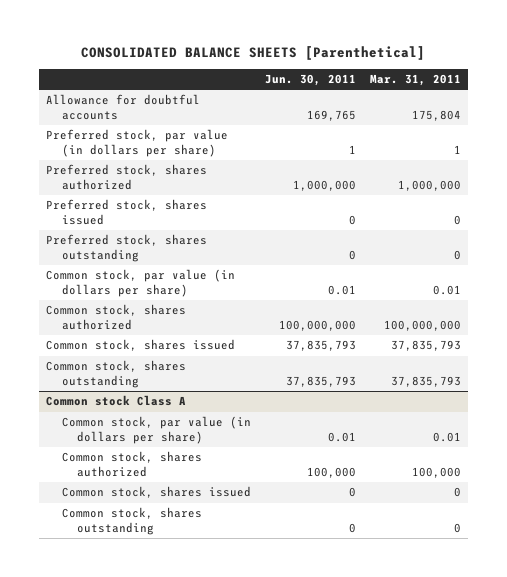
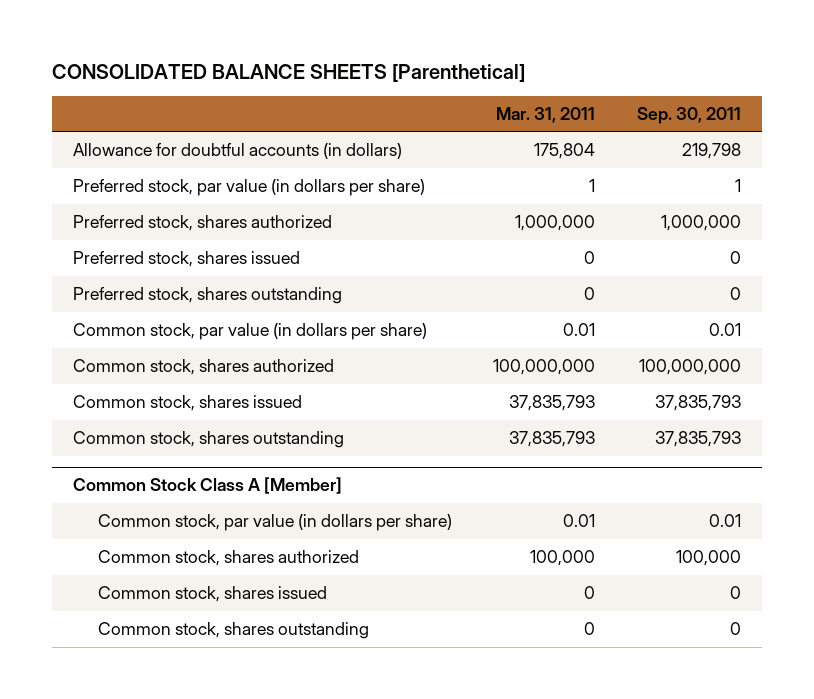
- | Jun. 30, 2011 | Mar. 31, 2011
+ | Mar. 31, 2011 | Sep. 30, 2011
- Allowance for doubtful accounts | 169,765 | 175,804
+ Allowance for doubtful accounts (in dollars) | 175,804 | 219,798
- Common stock Class A
+ Common Stock Class A [Member]

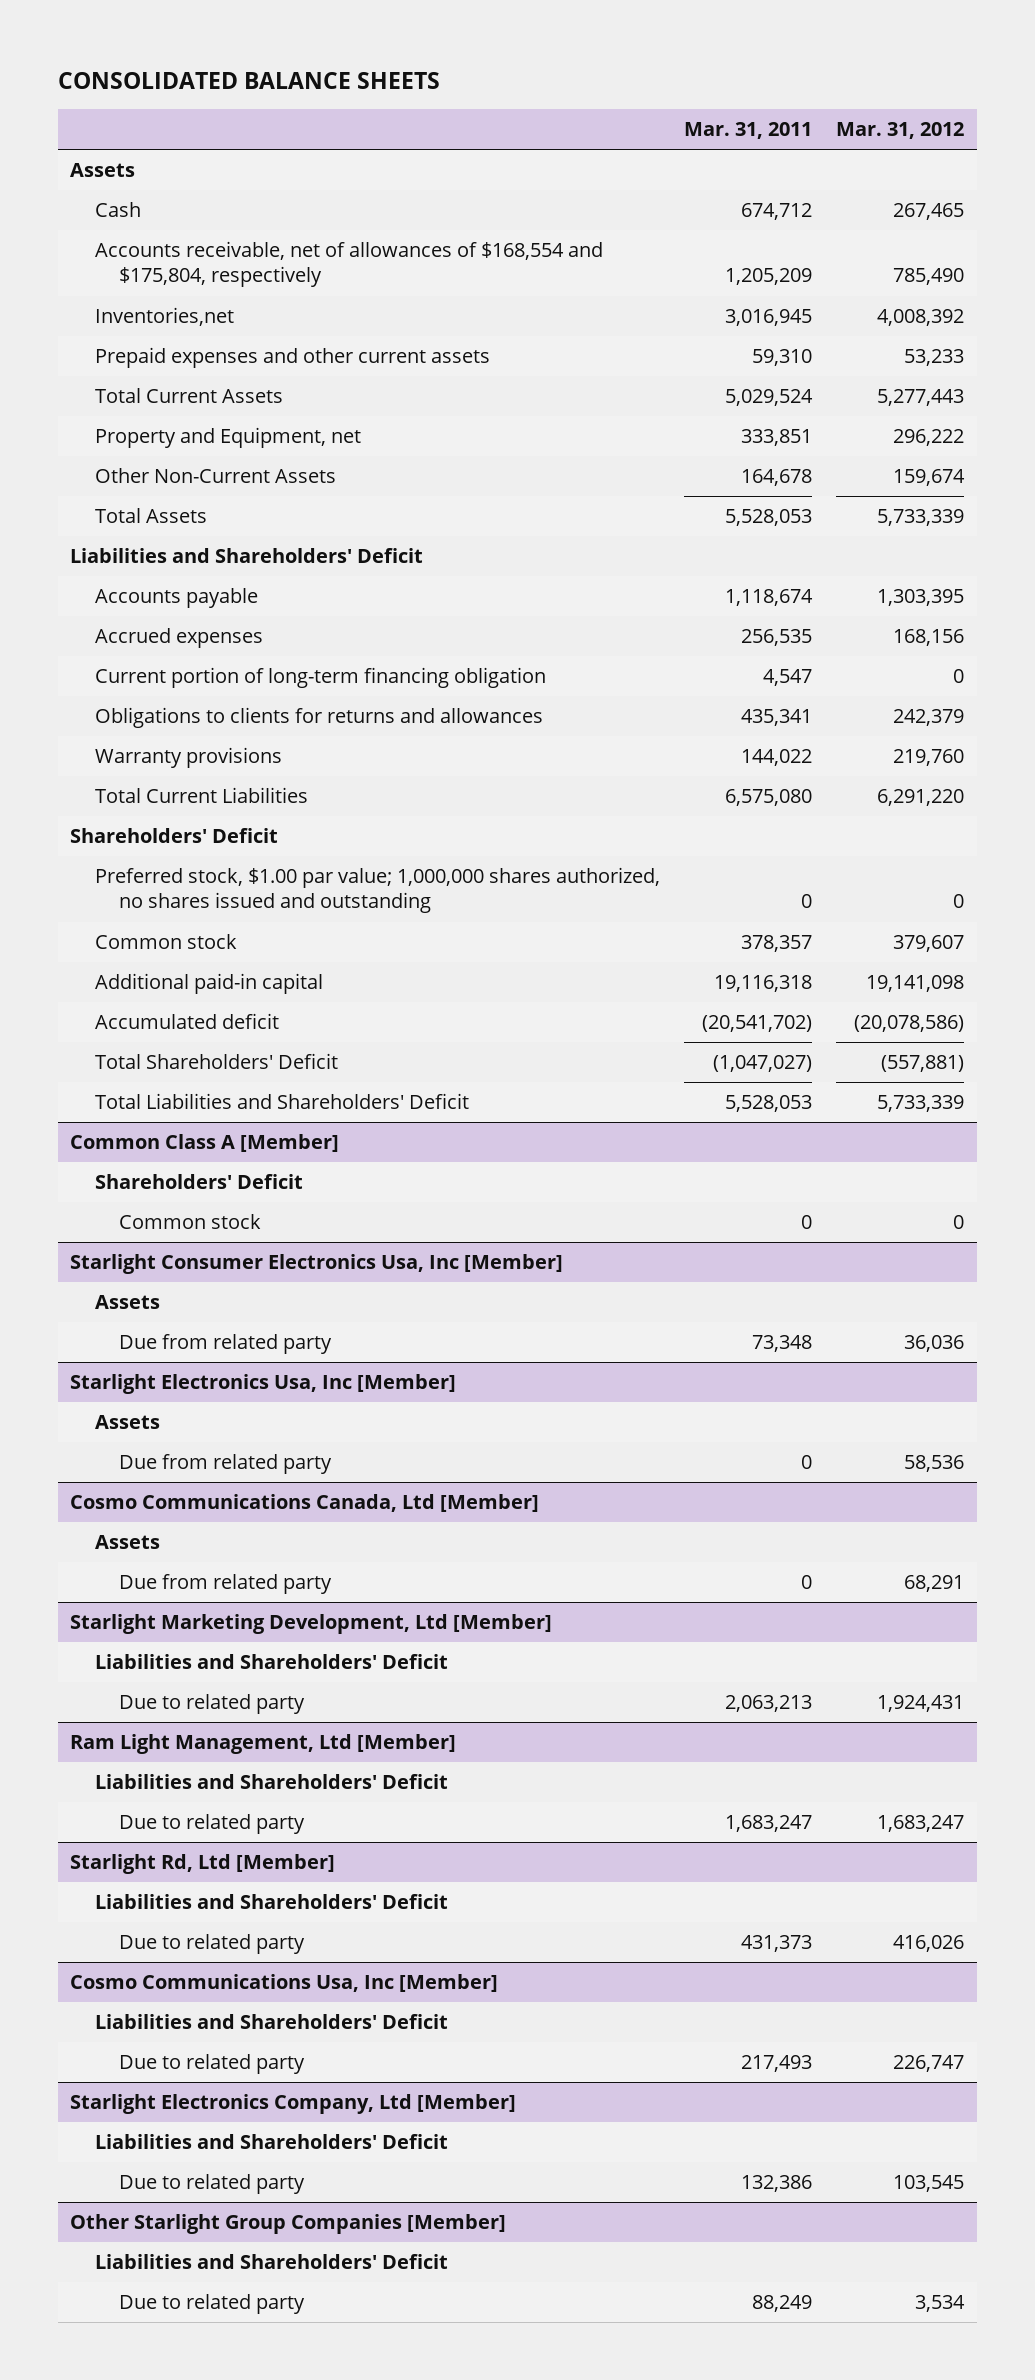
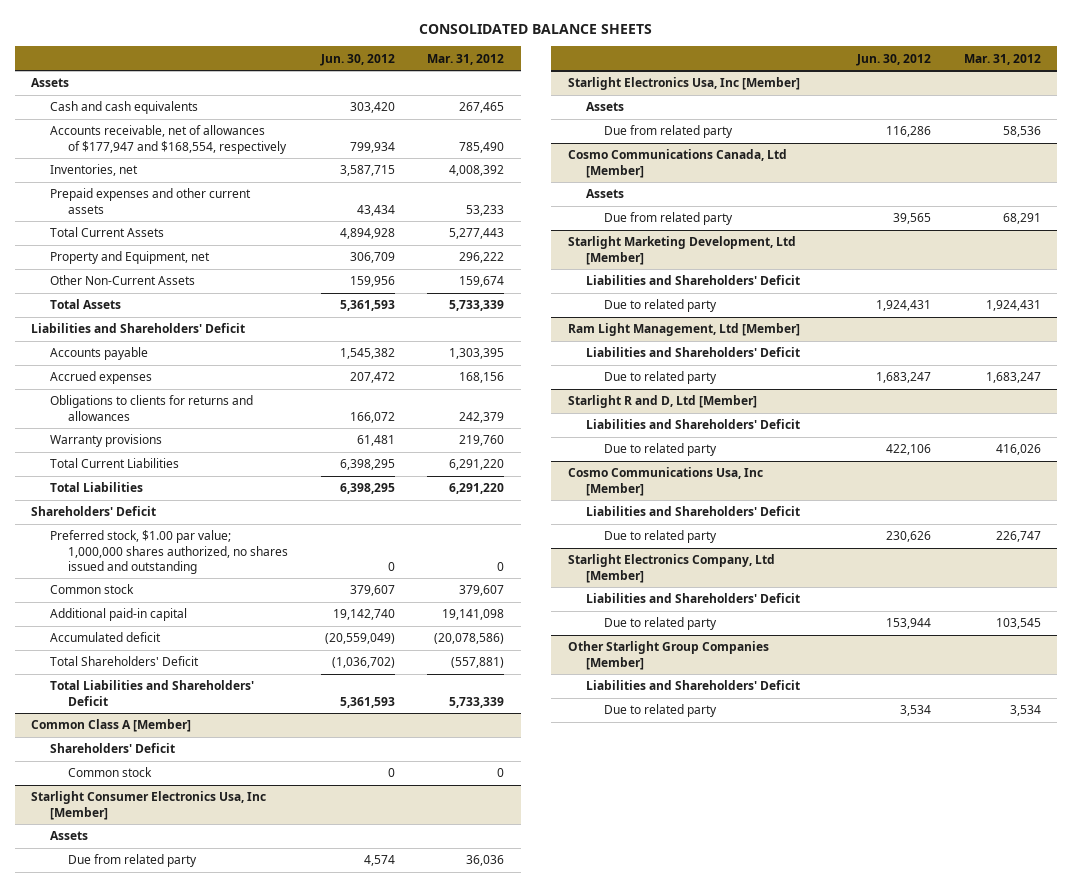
- | Mar. 31, 2011 | Mar. 31, 2012
+ | Jun. 30, 2012 | Mar. 31, 2012
- Cash | 674,712 | 267,465
- Accounts receivable, net of allowances of $168,554 and $175,804, respectively | 1,205,209 | 785,490
- Inventories,net | 3,016,945 | 4,008,392
+ Cash and cash equivalents | 303,420 | 267,465
+ Accounts receivable, net of allowances of $177,947 and $168,554, respectively | 799,934 | 785,490
+ Inventories, net | 3,587,715 | 4,008,392
- Current portion of long-term financing obligation | 4,547 | 0
+ Total Liabilities | 6,398,295 | 6,291,220
- Starlight Rd, Ltd [Member]
+ Starlight R and D, Ltd [Member]

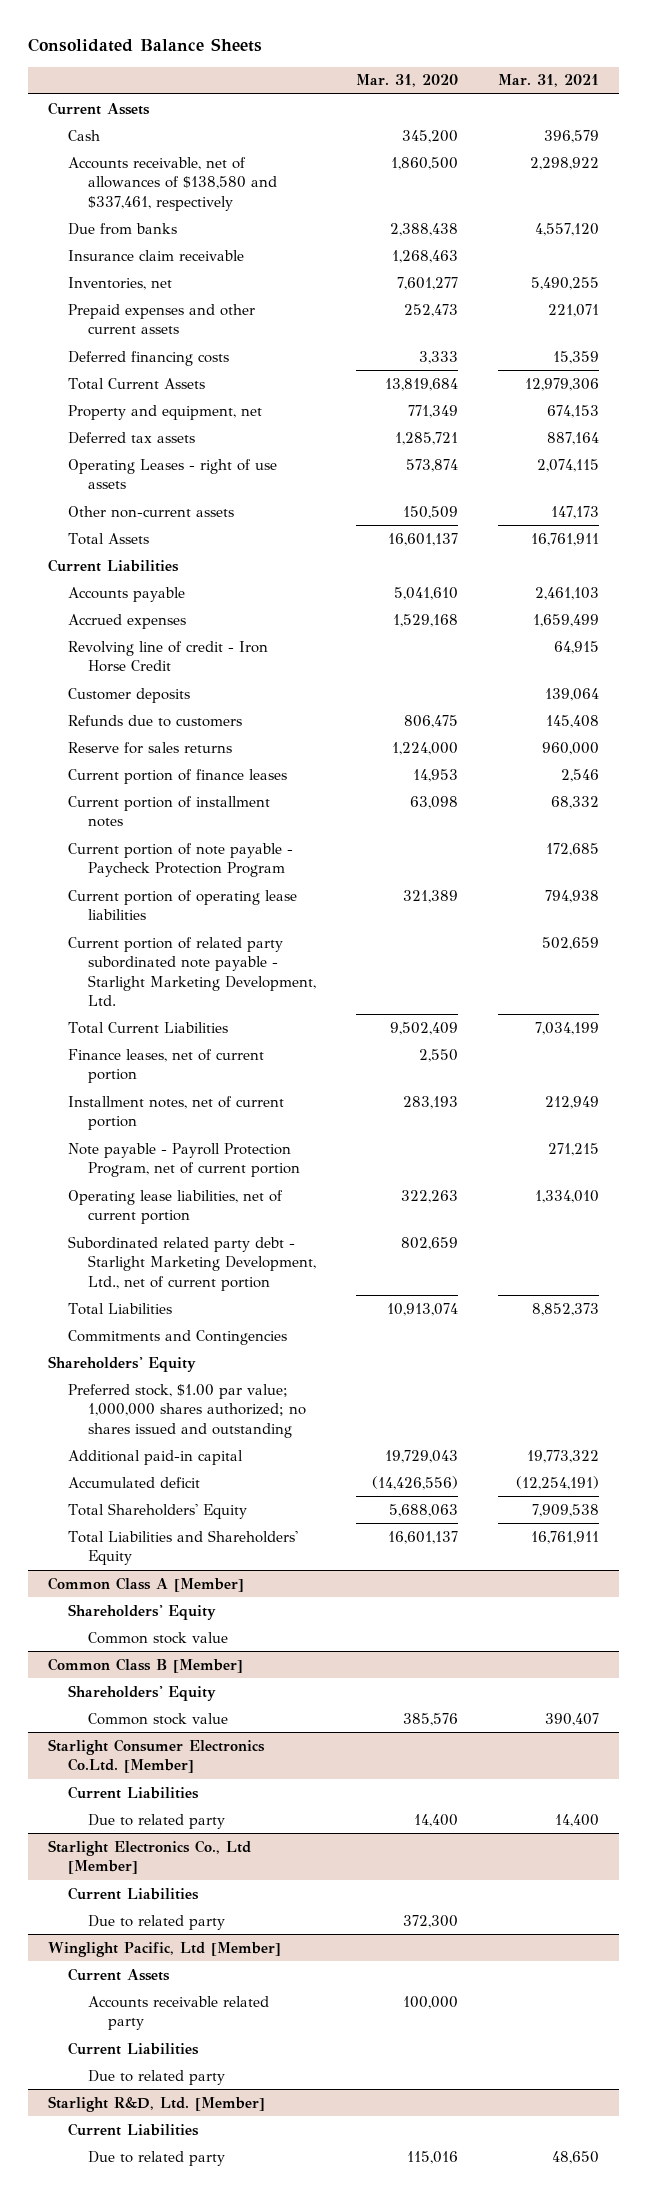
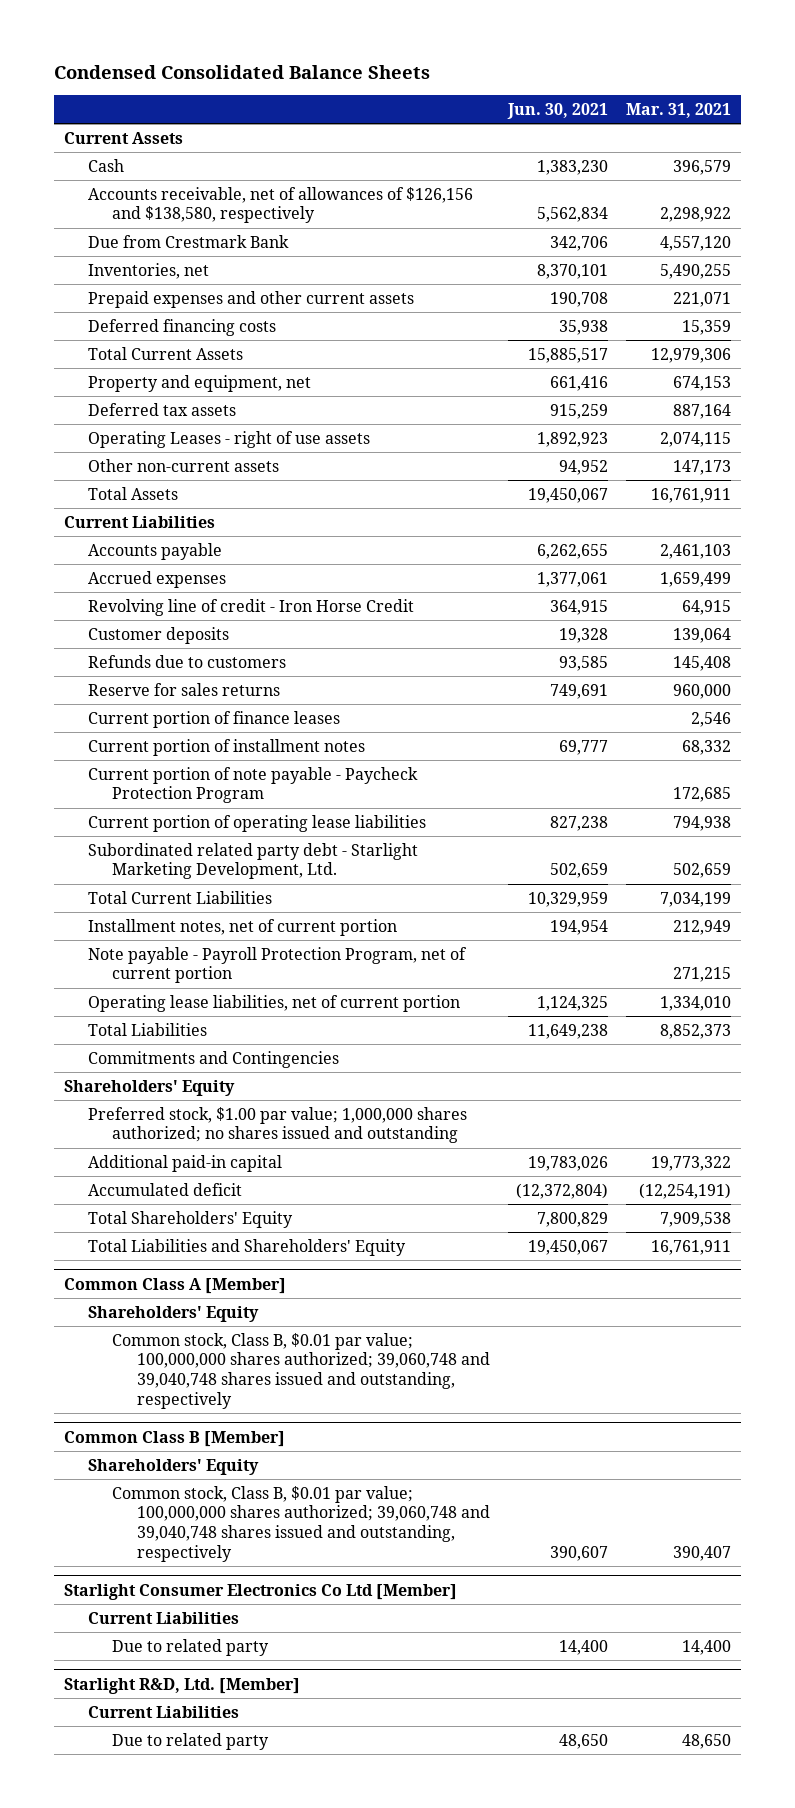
- Consolidated Balance Sheets
+ Condensed Consolidated Balance Sheets
- | Mar. 31, 2020 | Mar. 31, 2021
+ | Jun. 30, 2021 | Mar. 31, 2021
- Accounts receivable, net of allowances of $138,580 and $337,461, respectively | 1,860,500 | 2,298,922
- Due from banks | 2,388,438 | 4,557,120
- Insurance claim receivable | 1,268,463 |
+ Accounts receivable, net of allowances of $126,156 and $138,580, respectively | 5,562,834 | 2,298,922
+ Due from Crestmark Bank | 342,706 | 4,557,120
- Current portion of related party subordinated note payable - Starlight Marketing Development, Ltd. | | 502,659
+ Subordinated related party debt - Starlight Marketing Development, Ltd. | 502,659 | 502,659
- Finance leases, net of current portion | 2,550 |
- Subordinated related party debt - Starlight Marketing Development, Ltd., net of current portion | 802,659 |
@ Common Class A [Member]
- Common stock value
+ Common stock, Class B, $0.01 par value; 100,000,000 shares authorized; 39,060,748 and 39,040,748 shares issued and outstanding, respectively
@ Common Class B [Member]
- Common stock value | 385,576 | 390,407
- Starlight Consumer Electronics Co.Ltd. [Member]
@ Common Class B [Member]
+ Common stock, Class B, $0.01 par value; 100,000,000 shares authorized; 39,060,748 and 39,040,748 shares issued and outstanding, respectively | 390,607 | 390,407
+ Starlight Consumer Electronics Co Ltd [Member]
- Starlight Electronics Co., Ltd [Member]
- Current Liabilities
- Due to related party | 372,300 |
- Winglight Pacific, Ltd [Member]
- Current Assets
- Accounts receivable related party | 100,000 |
- Current Liabilities
- Due to related party

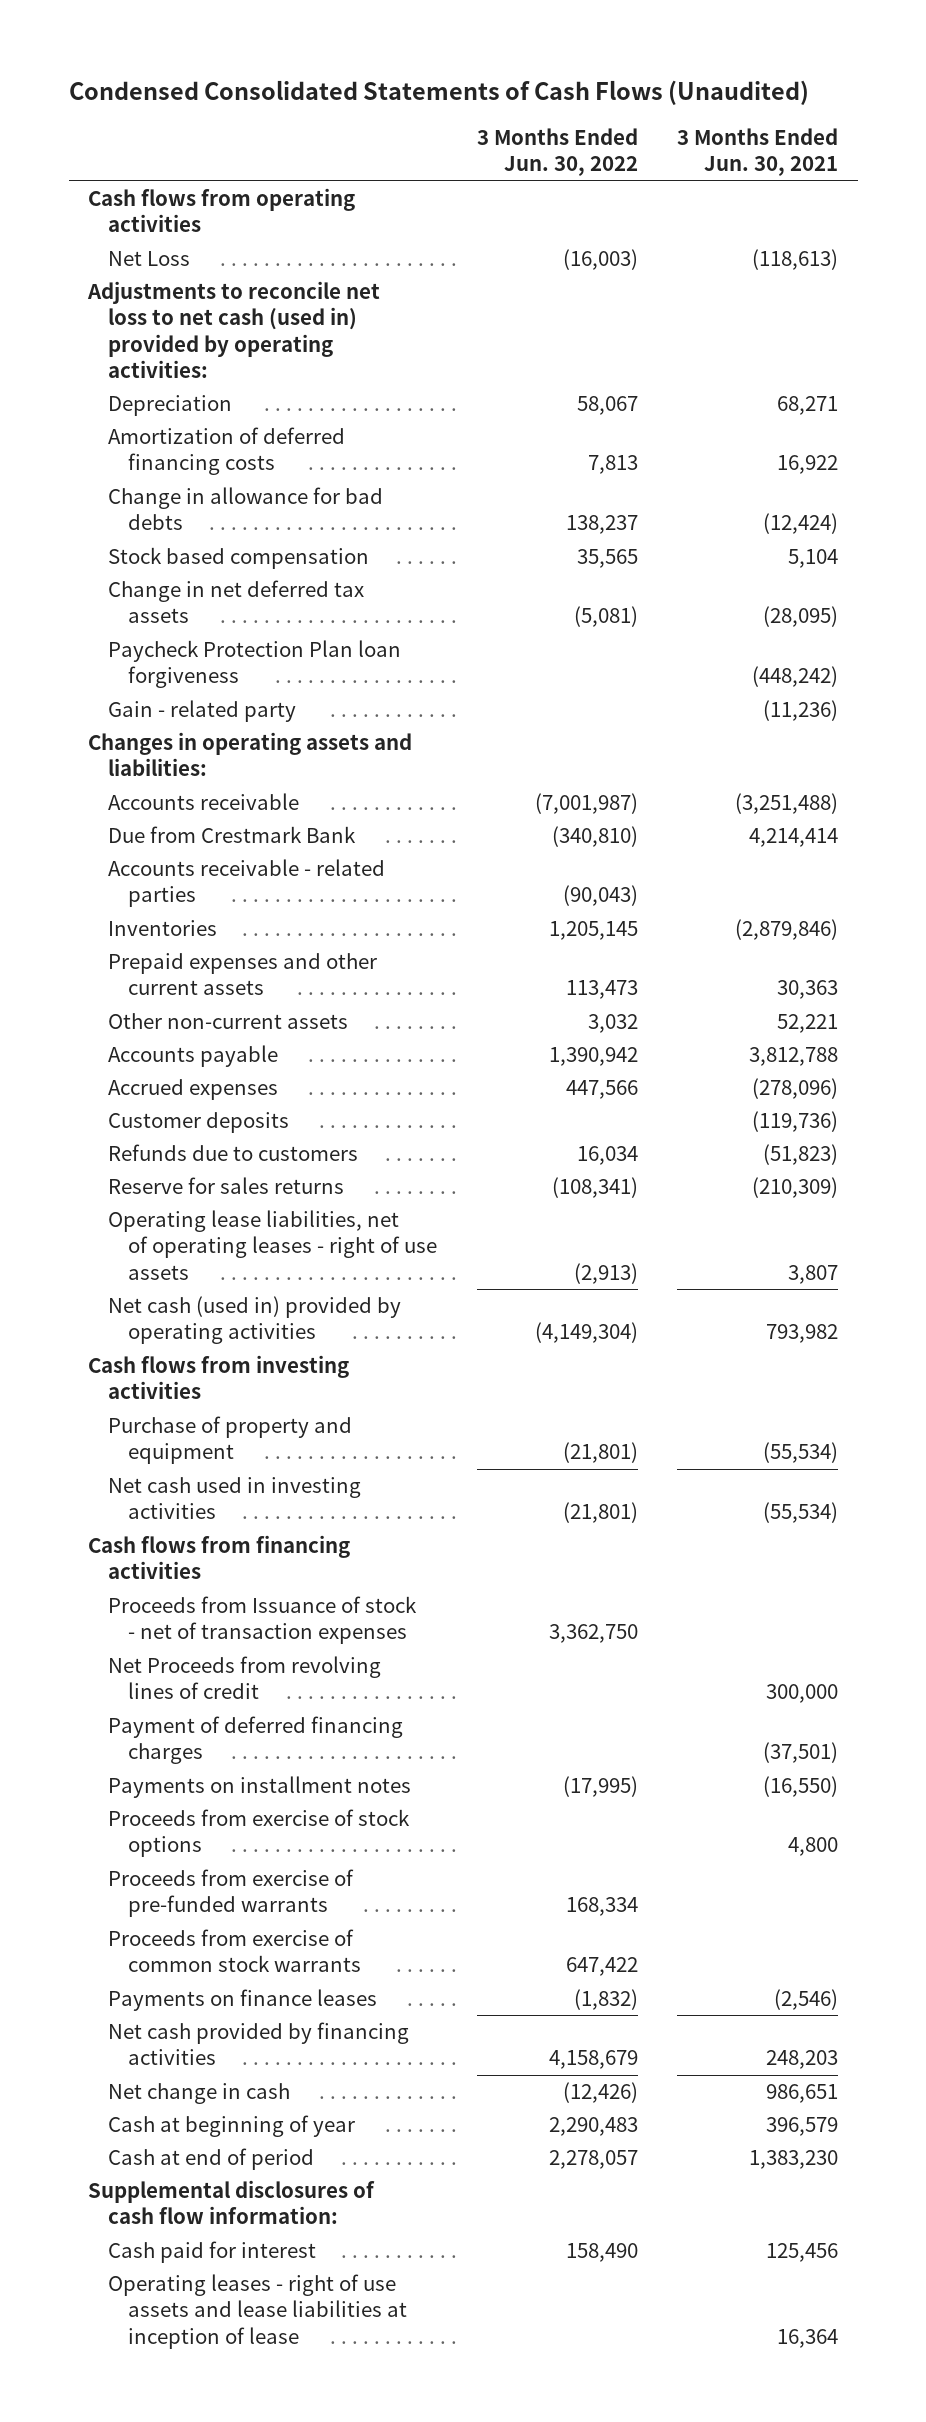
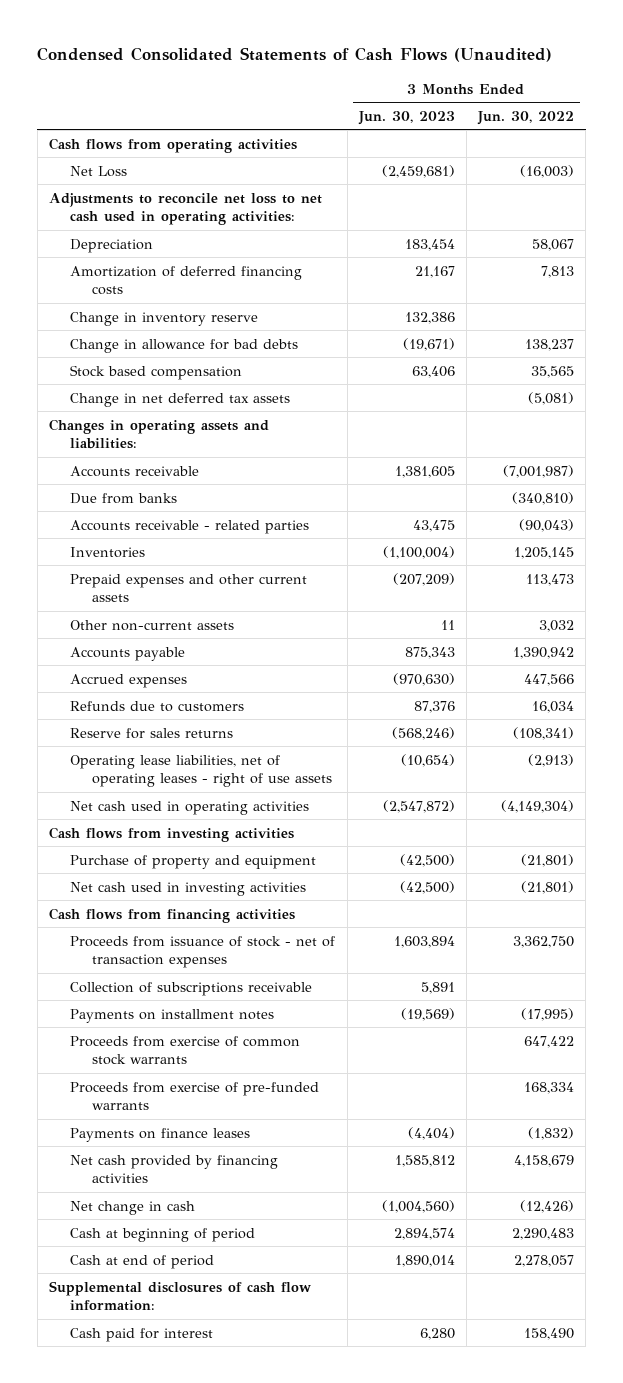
- | 3 Months Ended Jun. 30, 2022 | 3 Months Ended Jun. 30, 2021
+ | 3 Months Ended Jun. 30, 2023 | 3 Months Ended Jun. 30, 2022
- Adjustments to reconcile net loss to net cash (used in) provided by operating activities:
+ Adjustments to reconcile net loss to net cash used in operating activities:
+ Change in inventory reserve | 132,386 |
- Paycheck Protection Plan loan forgiveness | | (448,242)
- Gain - related party | | (11,236)
- Due from Crestmark Bank | (340,810) | 4,214,414
+ Due from banks | | (340,810)
- Customer deposits | | (119,736)
- Net cash (used in) provided by operating activities | (4,149,304) | 793,982
+ Net cash used in operating activities | (2,547,872) | (4,149,304)
- Proceeds from Issuance of stock - net of transaction expenses | 3,362,750 |
- Net Proceeds from revolving lines of credit | | 300,000
- Payment of deferred financing charges | | (37,501)
+ Proceeds from issuance of stock - net of transaction expenses | 1,603,894 | 3,362,750
+ Collection of subscriptions receivable | 5,891 |
- Proceeds from exercise of stock options | | 4,800
moved down: Proceeds from exercise of pre-funded warrants | | 168,334
- Cash at beginning of year | 2,290,483 | 396,579
+ Cash at beginning of period | 2,894,574 | 2,290,483
- Operating leases - right of use assets and lease liabilities at inception of lease | | 16,364

